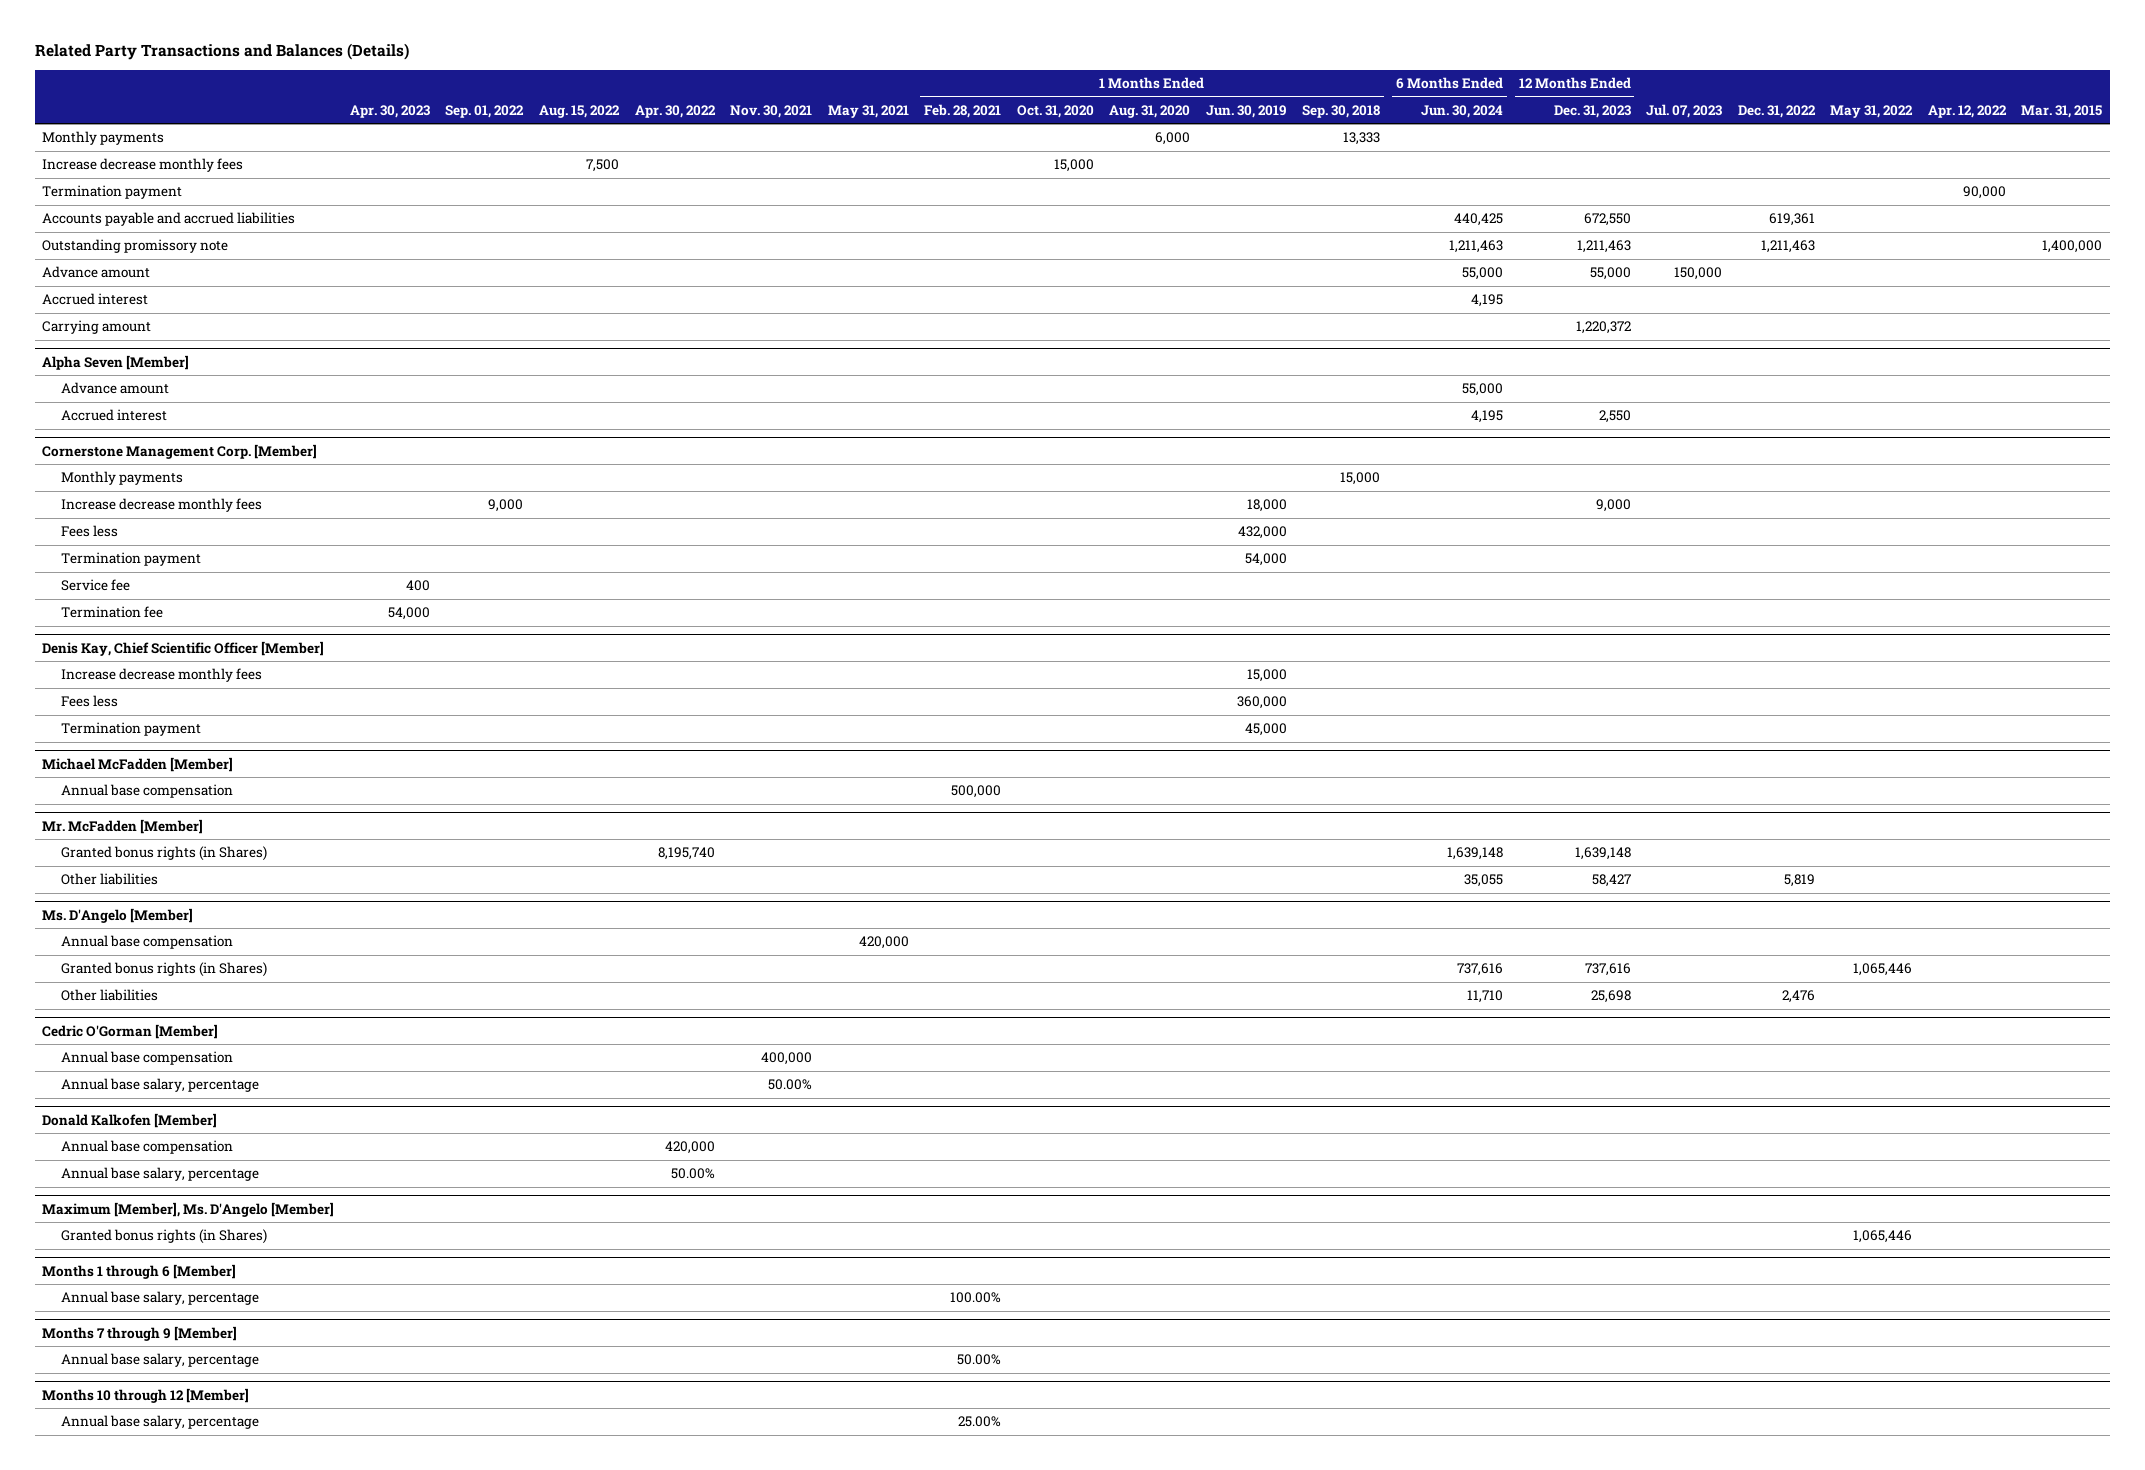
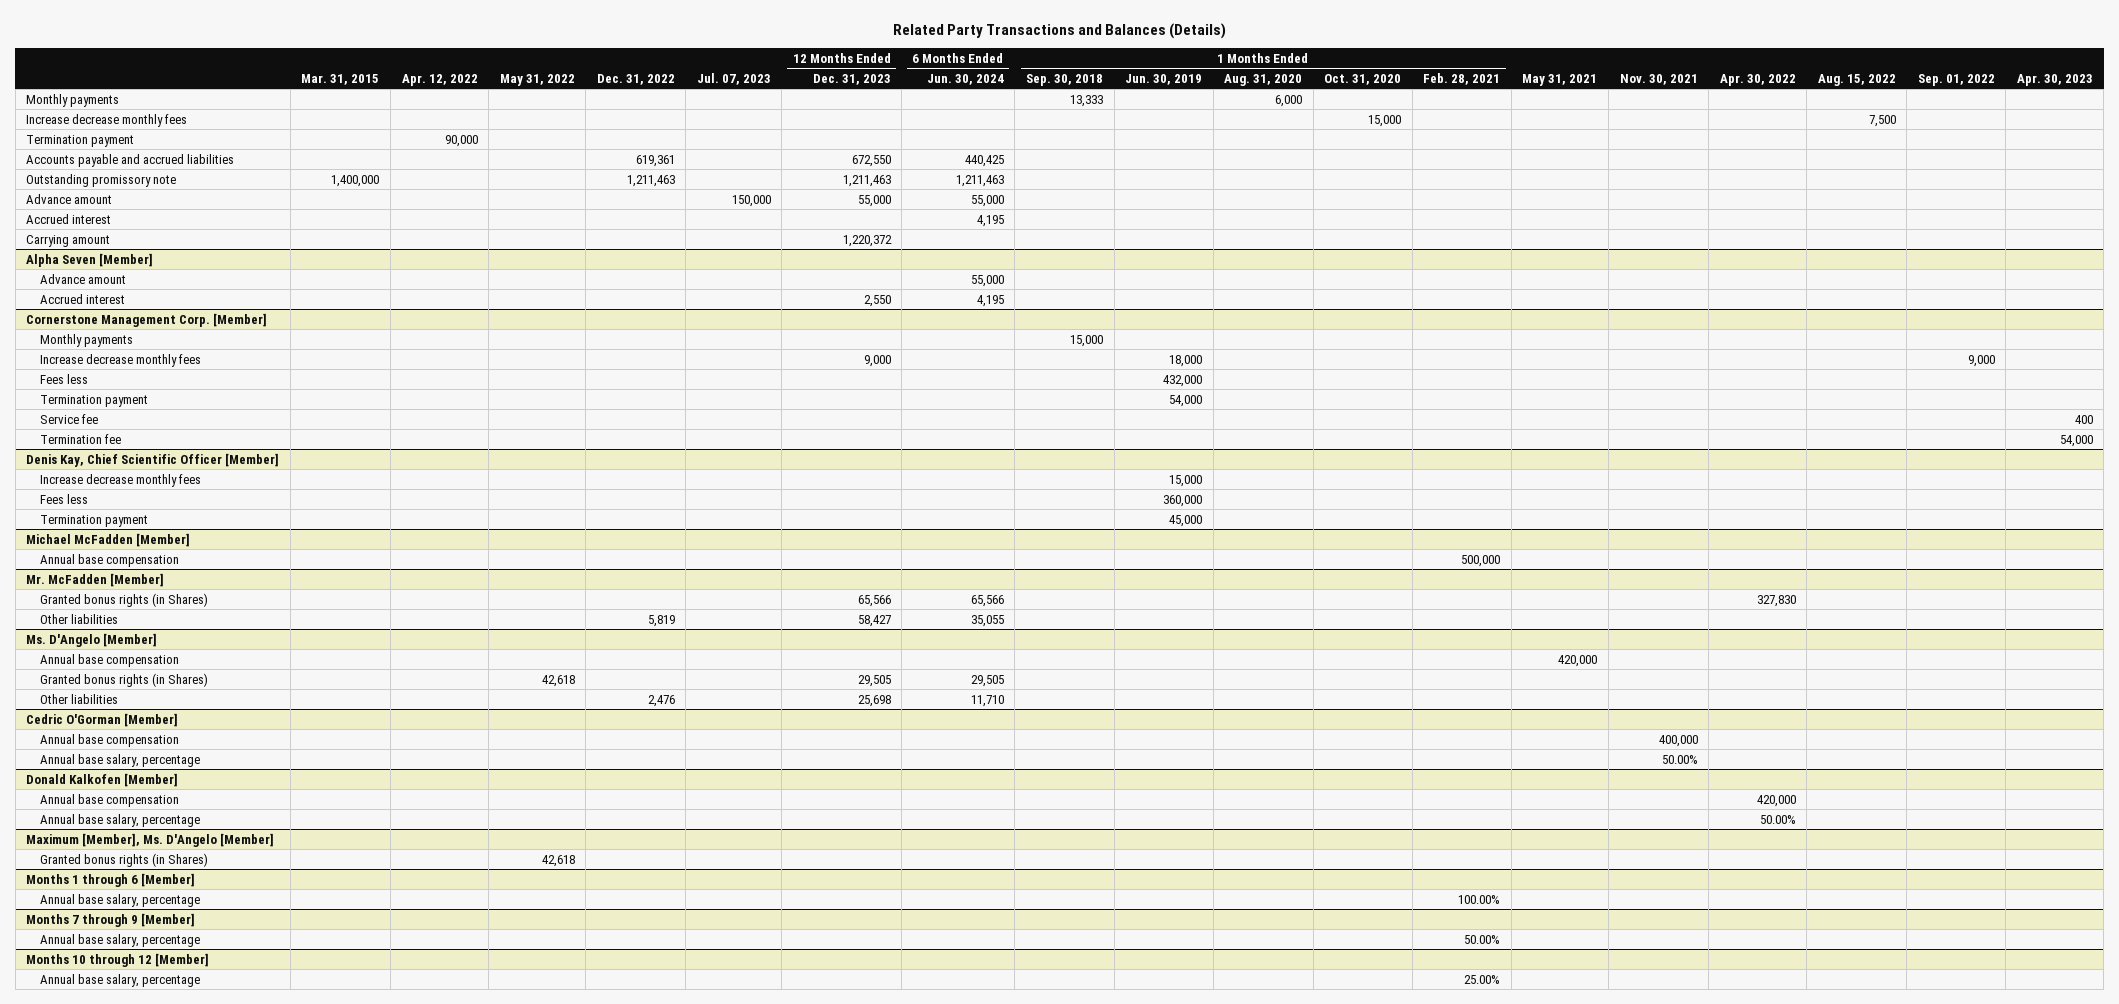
- | Apr. 30, 2023 | Sep. 01, 2022 | Aug. 15, 2022 | Apr. 30, 2022 | Nov. 30, 2021 | May 31, 2021 | 1 Months Ended Feb. 28, 2021 | 1 Months Ended Oct. 31, 2020 | 1 Months Ended Aug. 31, 2020 | 1 Months Ended Jun. 30, 2019 | 1 Months Ended Sep. 30, 2018 | 6 Months Ended Jun. 30, 2024 | 12 Months Ended Dec. 31, 2023 | Jul. 07, 2023 | Dec. 31, 2022 | May 31, 2022 | Apr. 12, 2022 | Mar. 31, 2015
+ | Mar. 31, 2015 | Apr. 12, 2022 | May 31, 2022 | Dec. 31, 2022 | Jul. 07, 2023 | 12 Months Ended Dec. 31, 2023 | 6 Months Ended Jun. 30, 2024 | 1 Months Ended Sep. 30, 2018 | 1 Months Ended Jun. 30, 2019 | 1 Months Ended Aug. 31, 2020 | 1 Months Ended Oct. 31, 2020 | 1 Months Ended Feb. 28, 2021 | May 31, 2021 | Nov. 30, 2021 | Apr. 30, 2022 | Aug. 15, 2022 | Sep. 01, 2022 | Apr. 30, 2023
@ Mr. McFadden [Member]
- Granted bonus rights (in Shares) | | | | 8,195,740 | | | | | | | | 1,639,148 | 1,639,148 | | | | |
+ Granted bonus rights (in Shares) | | | | | | 65,566 | 65,566 | | | | | | | | 327,830 | | |
@ Ms. D'Angelo [Member]
- Granted bonus rights (in Shares) | | | | | | | | | | | | 737,616 | 737,616 | | | 1,065,446 | |
+ Granted bonus rights (in Shares) | | | 42,618 | | | 29,505 | 29,505 | | | | | | | | | | |
@ Maximum [Member], Ms. D'Angelo [Member]
- Granted bonus rights (in Shares) | | | | | | | | | | | | | | | | 1,065,446 | |
+ Granted bonus rights (in Shares) | | | 42,618 | | | | | | | | | | | | | | |

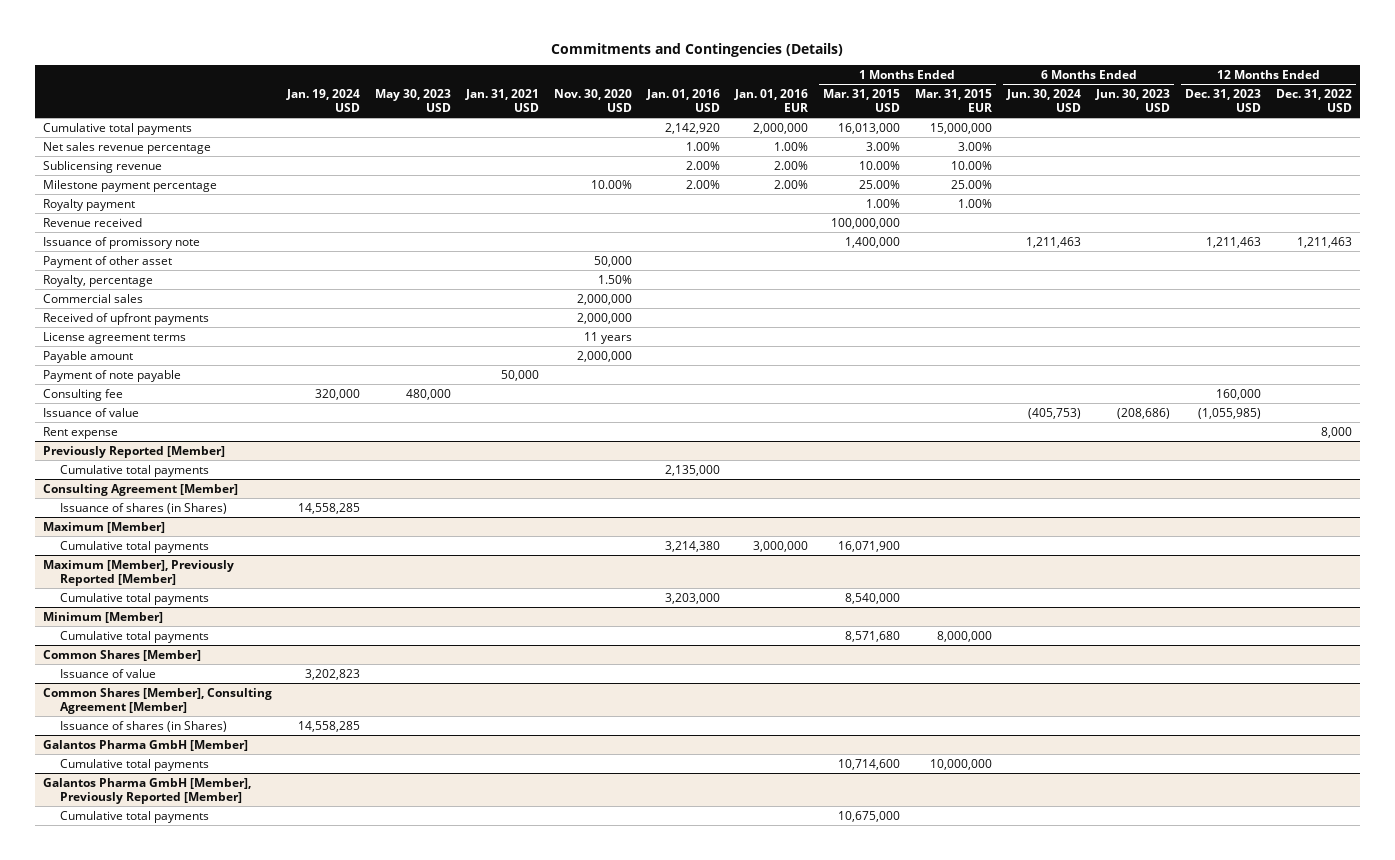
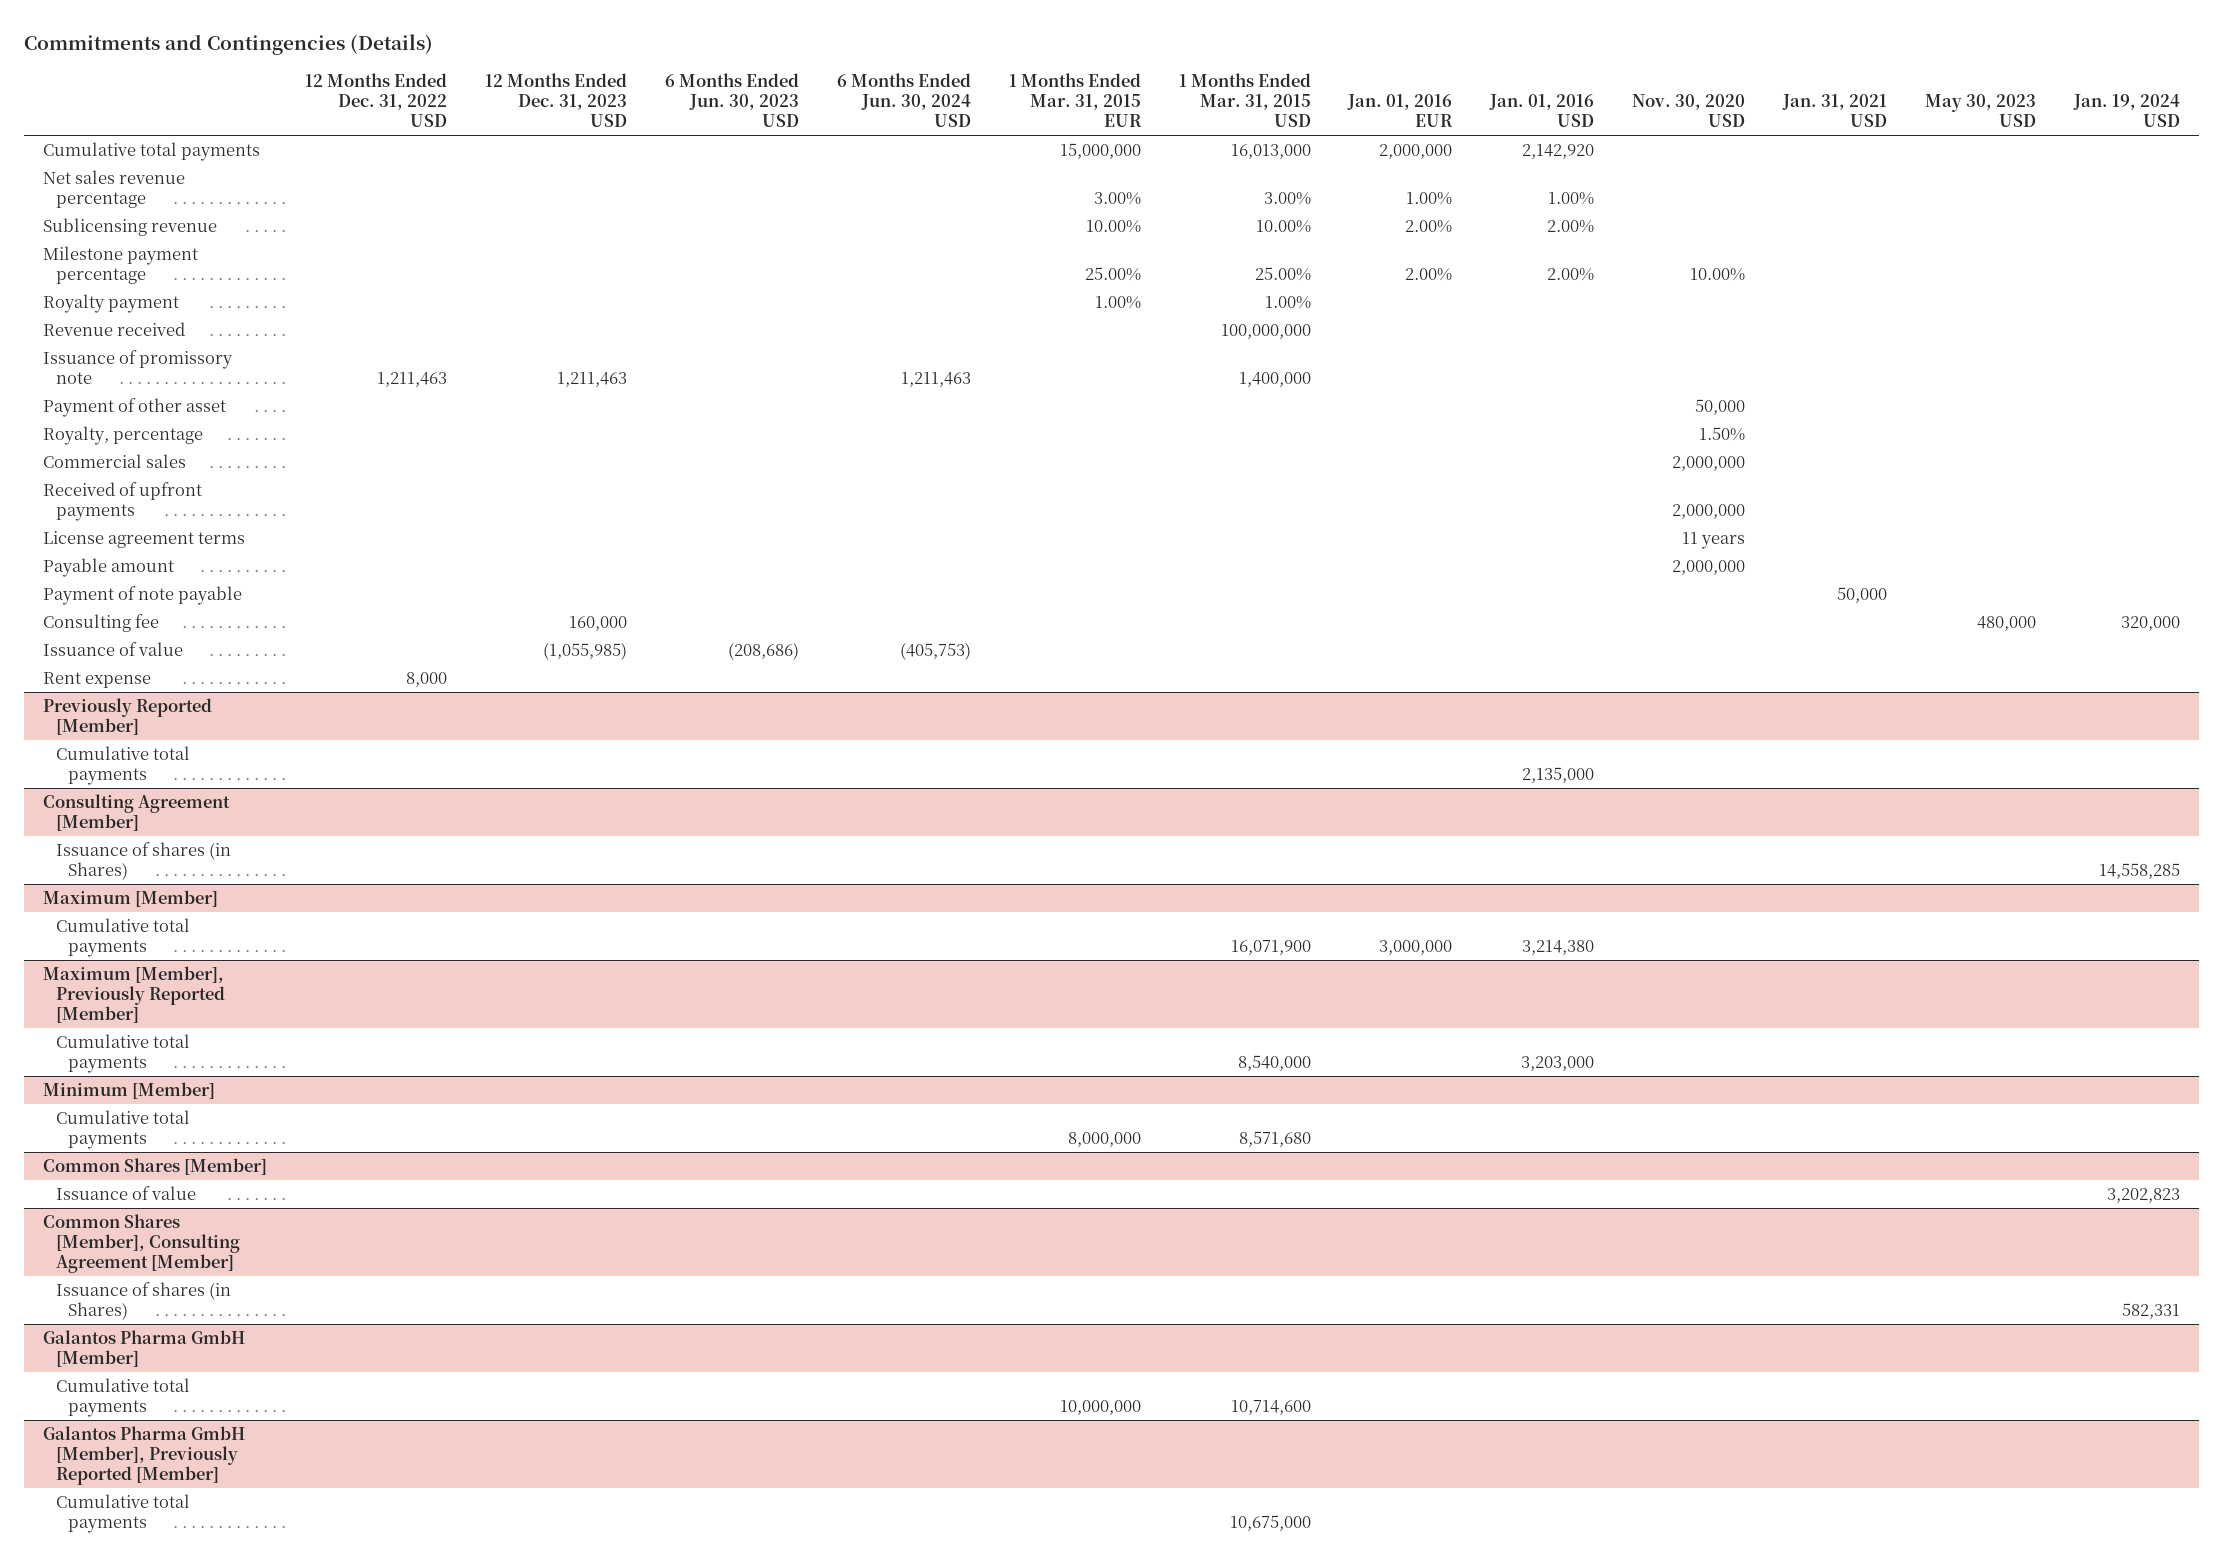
- | Jan. 19, 2024 USD | May 30, 2023 USD | Jan. 31, 2021 USD | Nov. 30, 2020 USD | Jan. 01, 2016 USD | Jan. 01, 2016 EUR | 1 Months Ended Mar. 31, 2015 USD | 1 Months Ended Mar. 31, 2015 EUR | 6 Months Ended Jun. 30, 2024 USD | 6 Months Ended Jun. 30, 2023 USD | 12 Months Ended Dec. 31, 2023 USD | 12 Months Ended Dec. 31, 2022 USD
+ | 12 Months Ended Dec. 31, 2022 USD | 12 Months Ended Dec. 31, 2023 USD | 6 Months Ended Jun. 30, 2023 USD | 6 Months Ended Jun. 30, 2024 USD | 1 Months Ended Mar. 31, 2015 EUR | 1 Months Ended Mar. 31, 2015 USD | Jan. 01, 2016 EUR | Jan. 01, 2016 USD | Nov. 30, 2020 USD | Jan. 31, 2021 USD | May 30, 2023 USD | Jan. 19, 2024 USD
@ Common Shares [Member], Consulting Agreement [Member]
- Issuance of shares (in Shares) | 14,558,285 | | | | | | | | | | |
+ Issuance of shares (in Shares) | | | | | | | | | | | | 582,331

